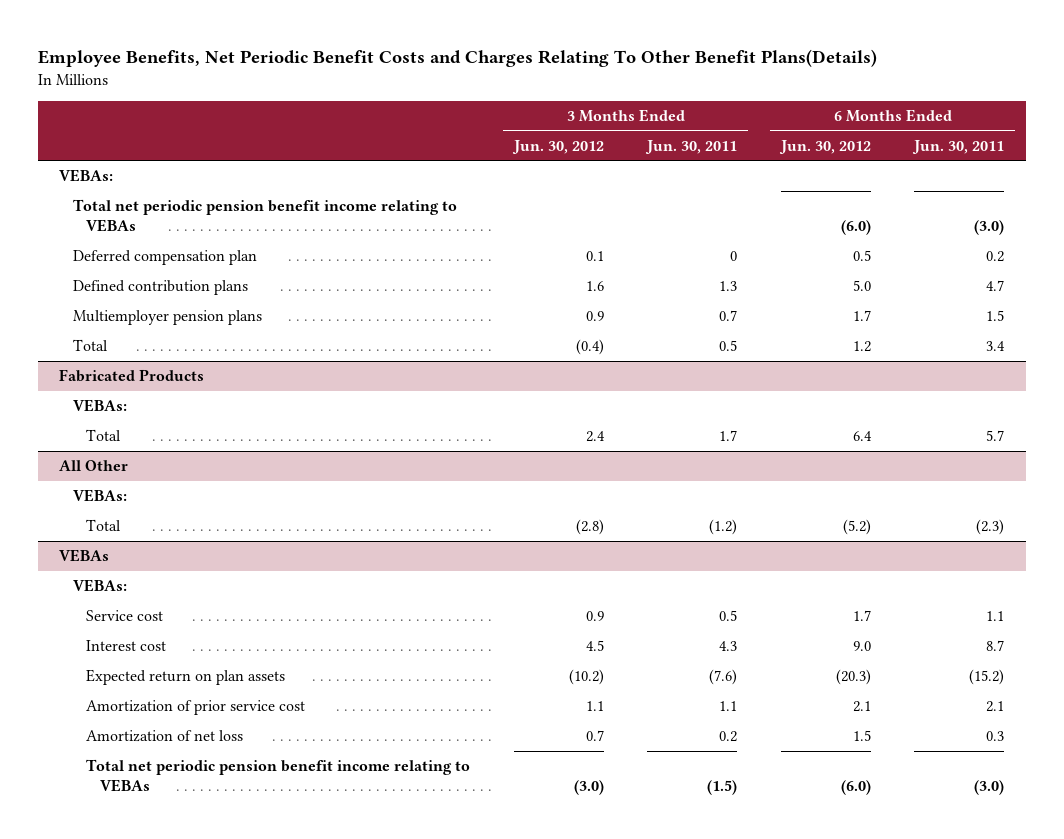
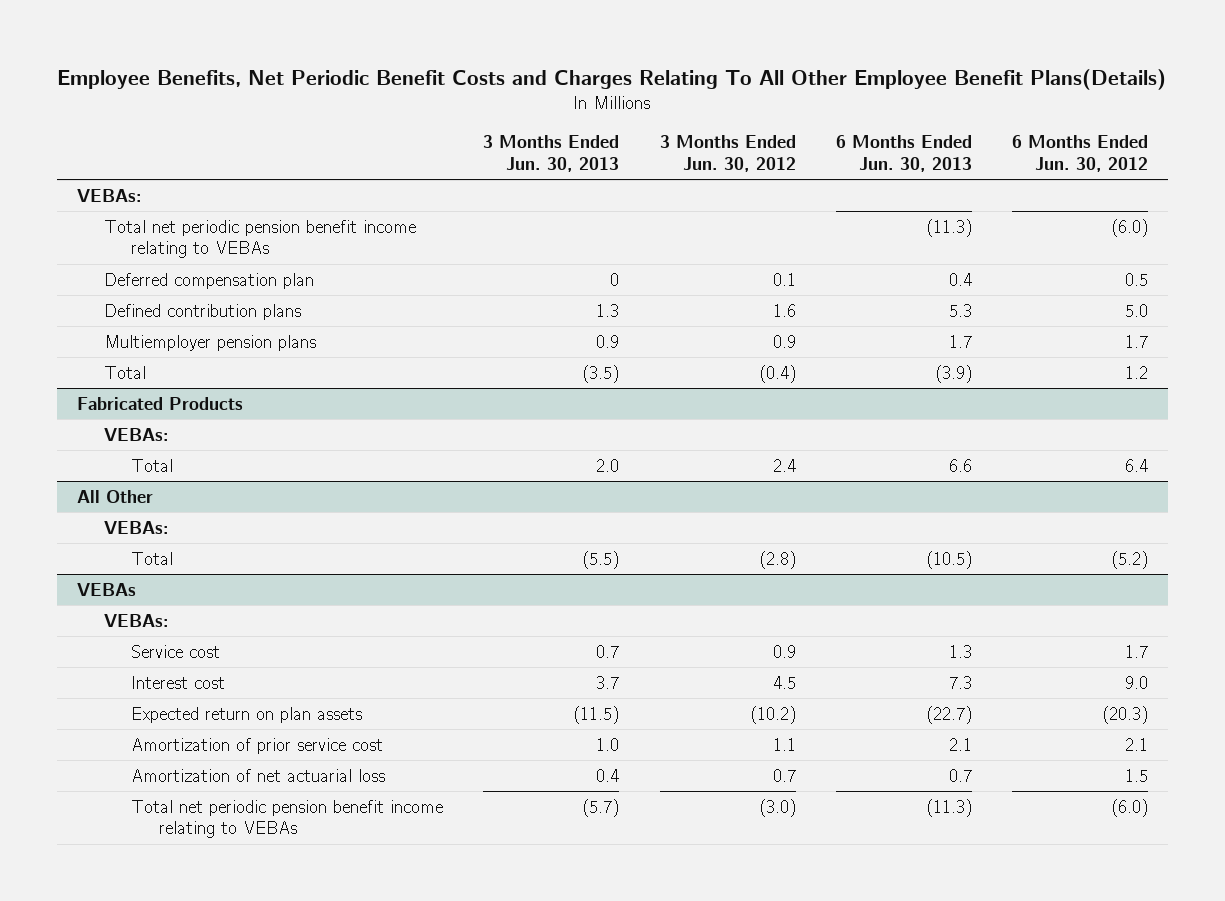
- Employee Benefits, Net Periodic Benefit Costs and Charges Relating To Other Benefit Plans(Details)
+ Employee Benefits, Net Periodic Benefit Costs and Charges Relating To All Other Employee Benefit Plans(Details)
- | 3 Months Ended Jun. 30, 2012 | 3 Months Ended Jun. 30, 2011 | 6 Months Ended Jun. 30, 2012 | 6 Months Ended Jun. 30, 2011
+ | 3 Months Ended Jun. 30, 2013 | 3 Months Ended Jun. 30, 2012 | 6 Months Ended Jun. 30, 2013 | 6 Months Ended Jun. 30, 2012
@ VEBAs
- Amortization of net loss | 0.7 | 0.2 | 1.5 | 0.3
+ Amortization of net actuarial loss | 0.4 | 0.7 | 0.7 | 1.5

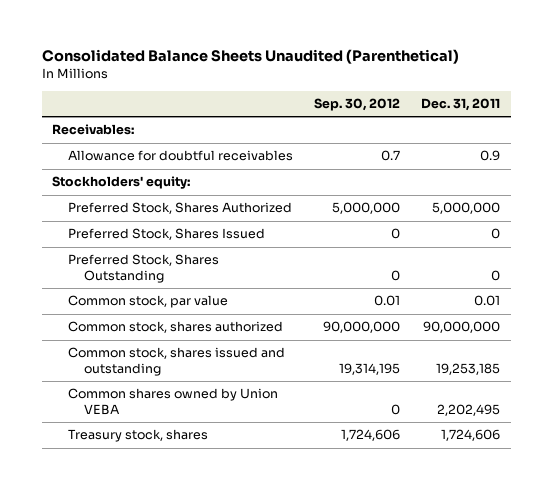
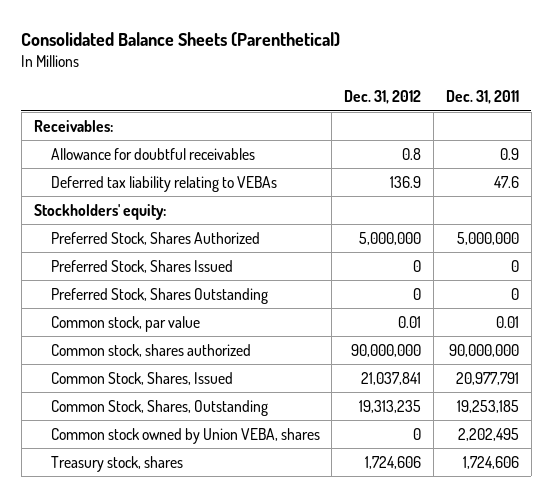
- Consolidated Balance Sheets Unaudited (Parenthetical)
+ Consolidated Balance Sheets (Parenthetical)
- | Sep. 30, 2012 | Dec. 31, 2011
+ | Dec. 31, 2012 | Dec. 31, 2011
+ Deferred tax liability relating to VEBAs | 136.9 | 47.6
- Common stock, shares issued and outstanding | 19,314,195 | 19,253,185
- Common shares owned by Union VEBA | 0 | 2,202,495
+ Common Stock, Shares, Issued | 21,037,841 | 20,977,791
+ Common Stock, Shares, Outstanding | 19,313,235 | 19,253,185
+ Common stock owned by Union VEBA, shares | 0 | 2,202,495

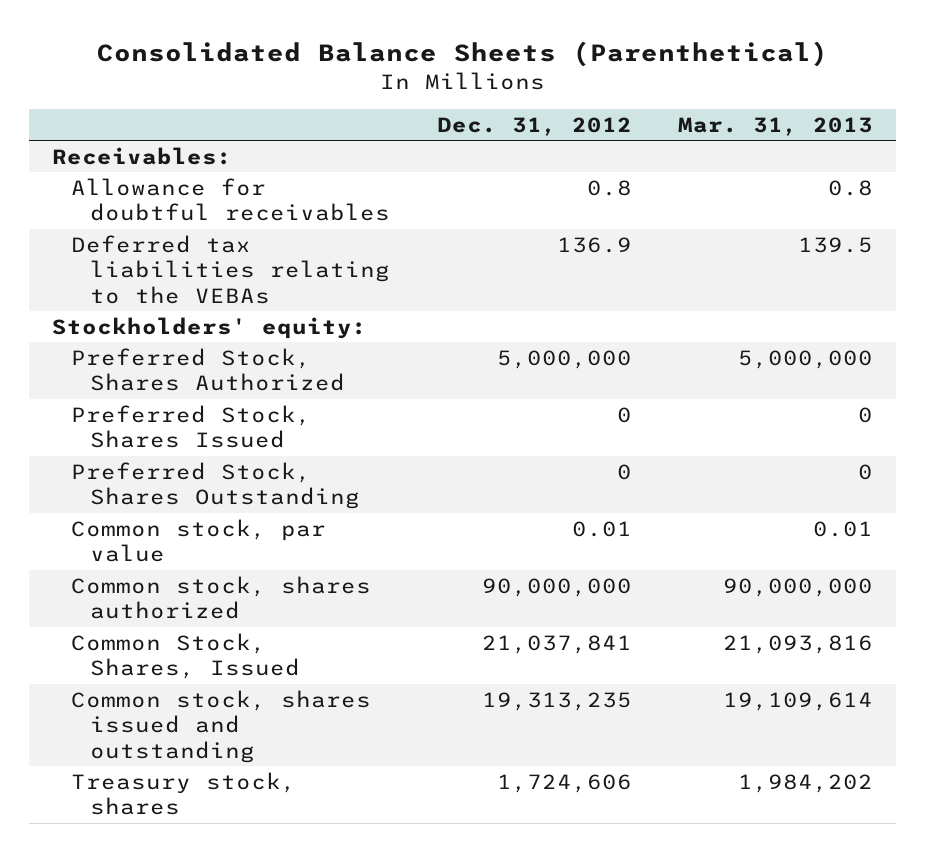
- | Dec. 31, 2012 | Dec. 31, 2011
+ | Dec. 31, 2012 | Mar. 31, 2013
- Deferred tax liability relating to VEBAs | 136.9 | 47.6
+ Deferred tax liabilities relating to the VEBAs | 136.9 | 139.5
- Common Stock, Shares, Outstanding | 19,313,235 | 19,253,185
- Common stock owned by Union VEBA, shares | 0 | 2,202,495
+ Common stock, shares issued and outstanding | 19,313,235 | 19,109,614

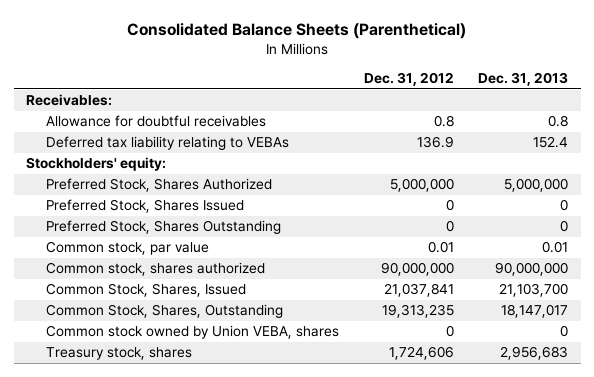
- | Dec. 31, 2012 | Mar. 31, 2013
+ | Dec. 31, 2012 | Dec. 31, 2013
- Deferred tax liabilities relating to the VEBAs | 136.9 | 139.5
+ Deferred tax liability relating to VEBAs | 136.9 | 152.4
- Common stock, shares issued and outstanding | 19,313,235 | 19,109,614
+ Common Stock, Shares, Outstanding | 19,313,235 | 18,147,017
+ Common stock owned by Union VEBA, shares | 0 | 0

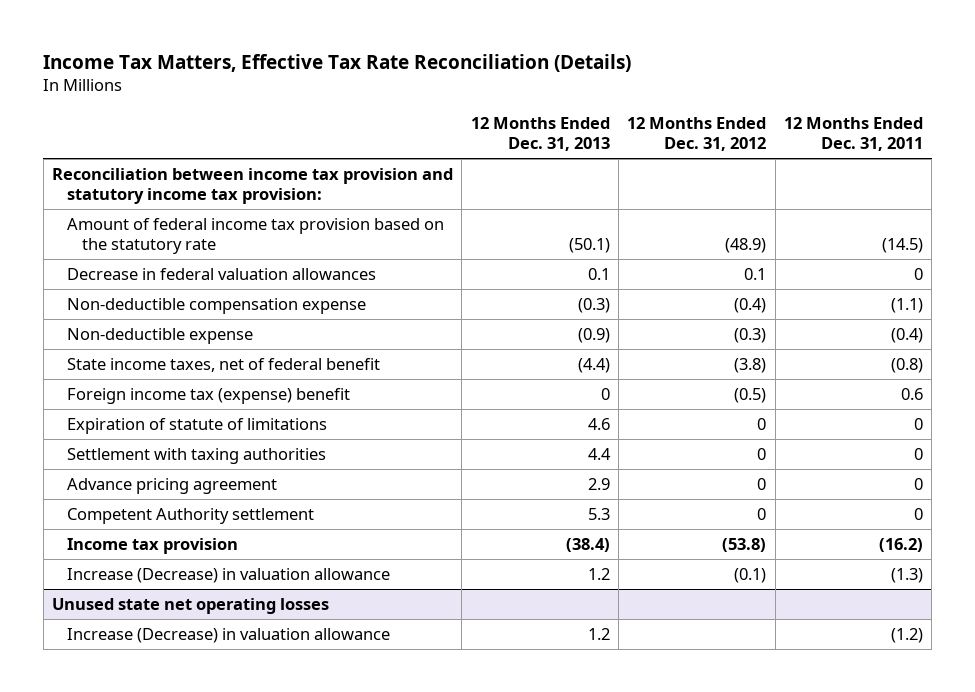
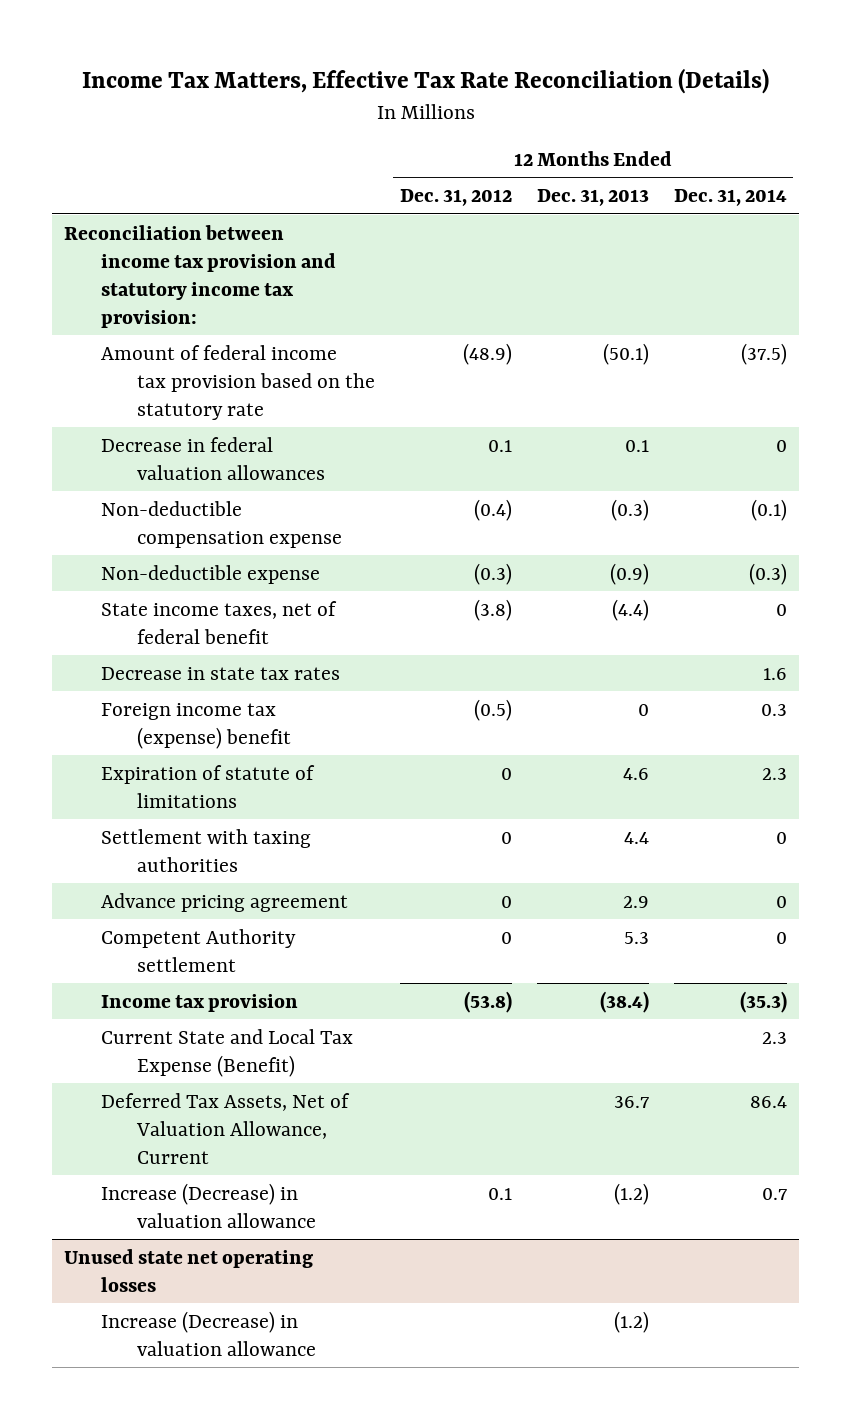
- | 12 Months Ended Dec. 31, 2013 | 12 Months Ended Dec. 31, 2012 | 12 Months Ended Dec. 31, 2011
+ | 12 Months Ended Dec. 31, 2012 | 12 Months Ended Dec. 31, 2013 | 12 Months Ended Dec. 31, 2014
+ Decrease in state tax rates | | | 1.6
- Increase (Decrease) in valuation allowance | 1.2 | (0.1) | (1.3)
+ Current State and Local Tax Expense (Benefit) | | | 2.3
+ Deferred Tax Assets, Net of Valuation Allowance, Current | | 36.7 | 86.4
+ Increase (Decrease) in valuation allowance | 0.1 | (1.2) | 0.7
@ Unused state net operating losses
- Increase (Decrease) in valuation allowance | 1.2 | | (1.2)
+ Increase (Decrease) in valuation allowance | | (1.2) |

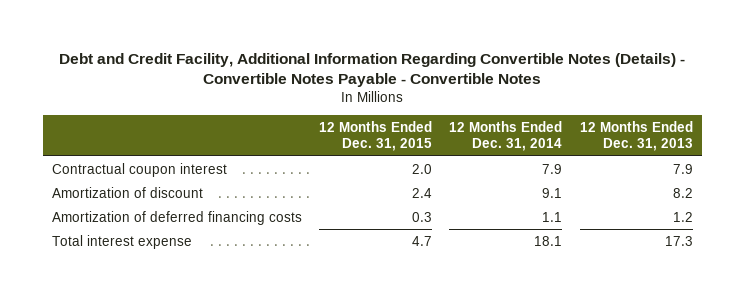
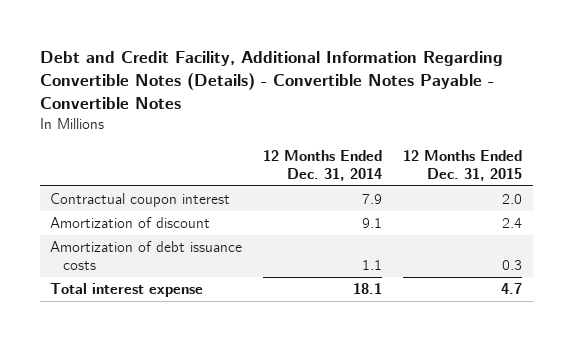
- | 12 Months Ended Dec. 31, 2015 | 12 Months Ended Dec. 31, 2014 | 12 Months Ended Dec. 31, 2013
+ | 12 Months Ended Dec. 31, 2014 | 12 Months Ended Dec. 31, 2015
- Amortization of deferred financing costs | 0.3 | 1.1 | 1.2
+ Amortization of debt issuance costs | 1.1 | 0.3

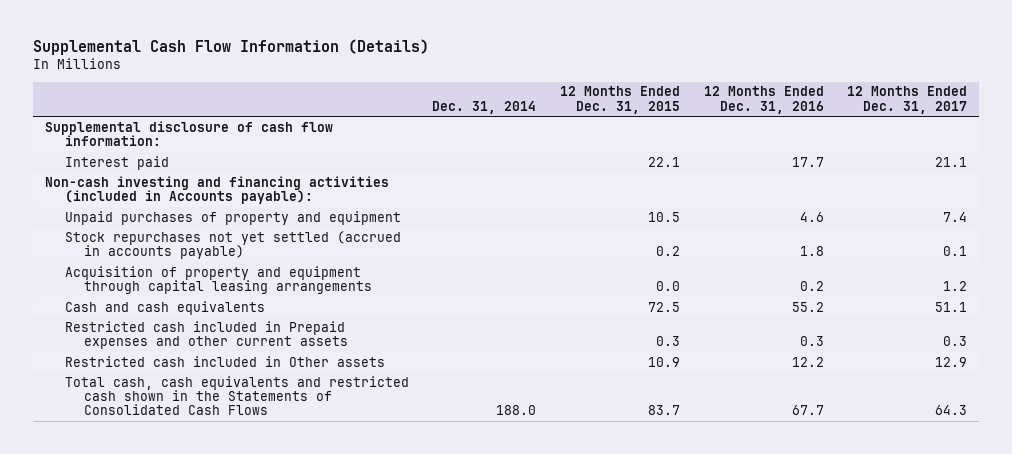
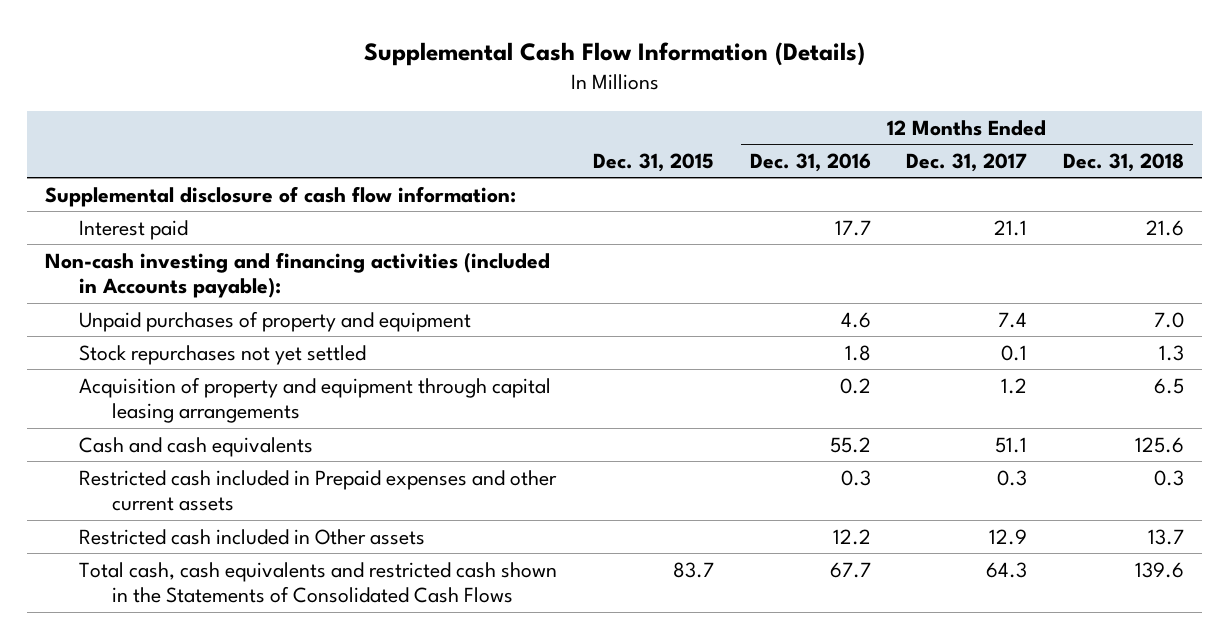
- | Dec. 31, 2014 | 12 Months Ended Dec. 31, 2015 | 12 Months Ended Dec. 31, 2016 | 12 Months Ended Dec. 31, 2017
+ | Dec. 31, 2015 | 12 Months Ended Dec. 31, 2016 | 12 Months Ended Dec. 31, 2017 | 12 Months Ended Dec. 31, 2018
- Stock repurchases not yet settled (accrued in accounts payable) | | 0.2 | 1.8 | 0.1
+ Stock repurchases not yet settled | | 1.8 | 0.1 | 1.3

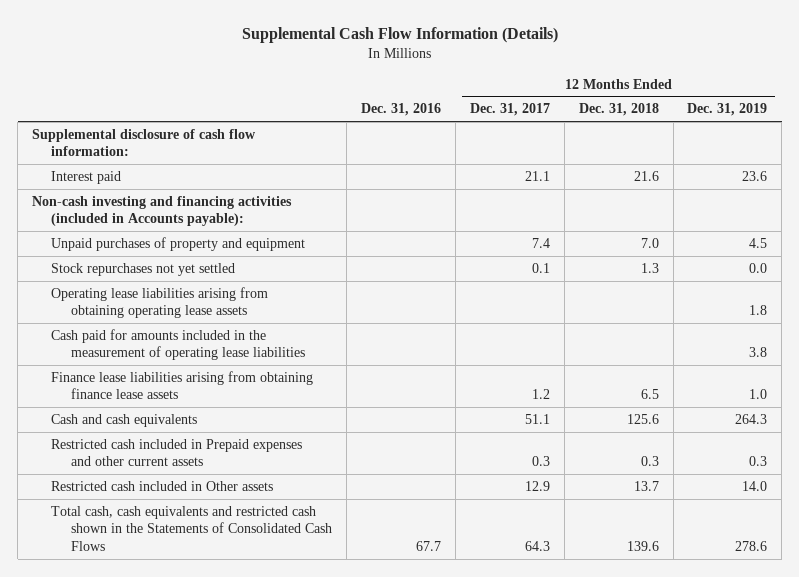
- | Dec. 31, 2015 | 12 Months Ended Dec. 31, 2016 | 12 Months Ended Dec. 31, 2017 | 12 Months Ended Dec. 31, 2018
+ | Dec. 31, 2016 | 12 Months Ended Dec. 31, 2017 | 12 Months Ended Dec. 31, 2018 | 12 Months Ended Dec. 31, 2019
- Acquisition of property and equipment through capital leasing arrangements | | 0.2 | 1.2 | 6.5
+ Operating lease liabilities arising from obtaining operating lease assets | | | | 1.8
+ Cash paid for amounts included in the measurement of operating lease liabilities | | | | 3.8
+ Finance lease liabilities arising from obtaining finance lease assets | | 1.2 | 6.5 | 1.0

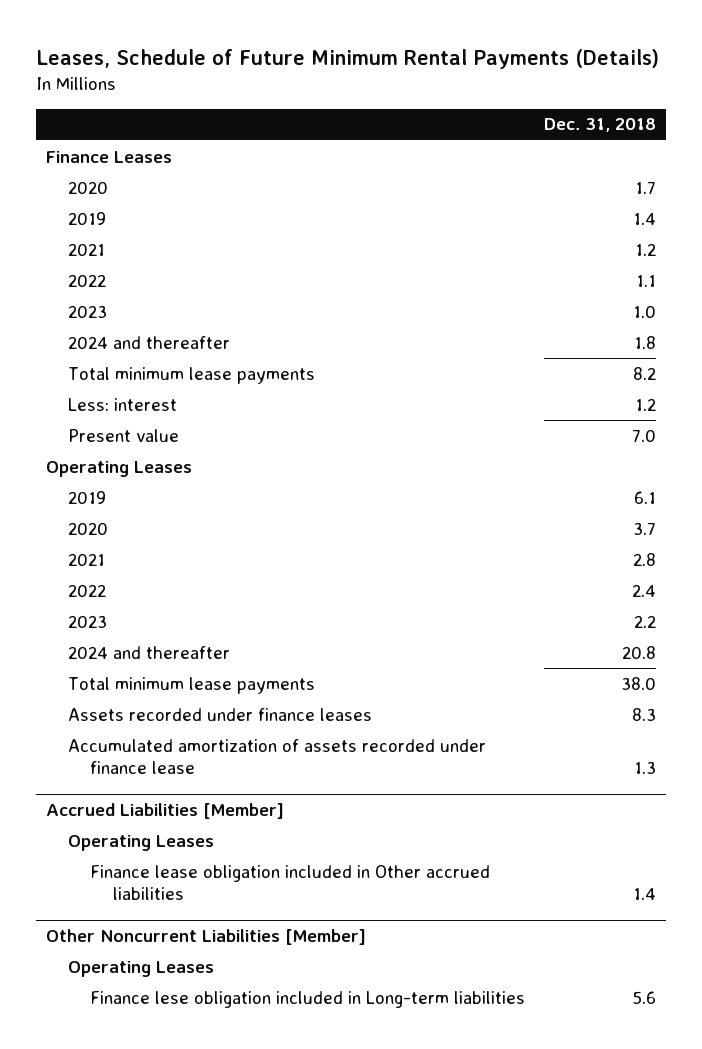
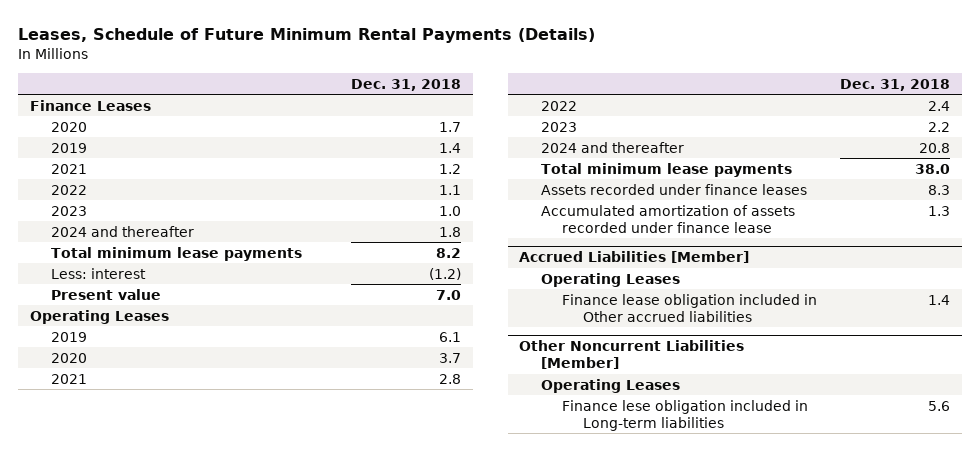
- Less: interest | 1.2
+ Less: interest | (1.2)

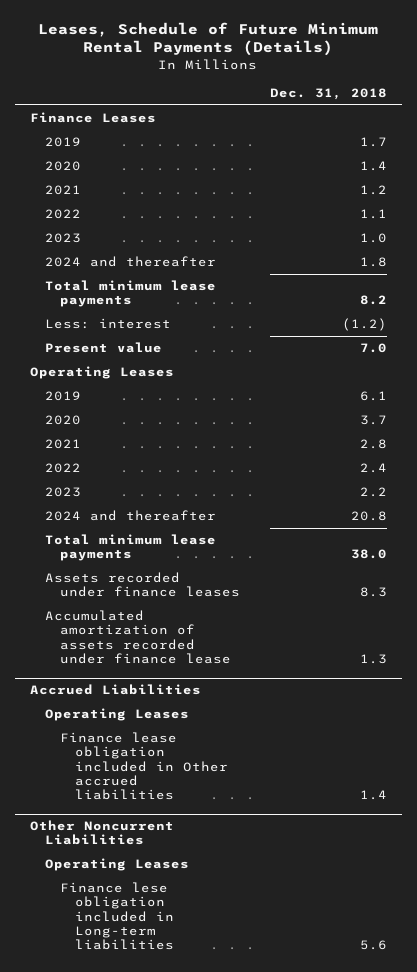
- 2020 | 1.7
- 2019 | 1.4
+ 2019 | 1.7
+ 2020 | 1.4
- Accrued Liabilities [Member]
+ Accrued Liabilities
- Other Noncurrent Liabilities [Member]
+ Other Noncurrent Liabilities

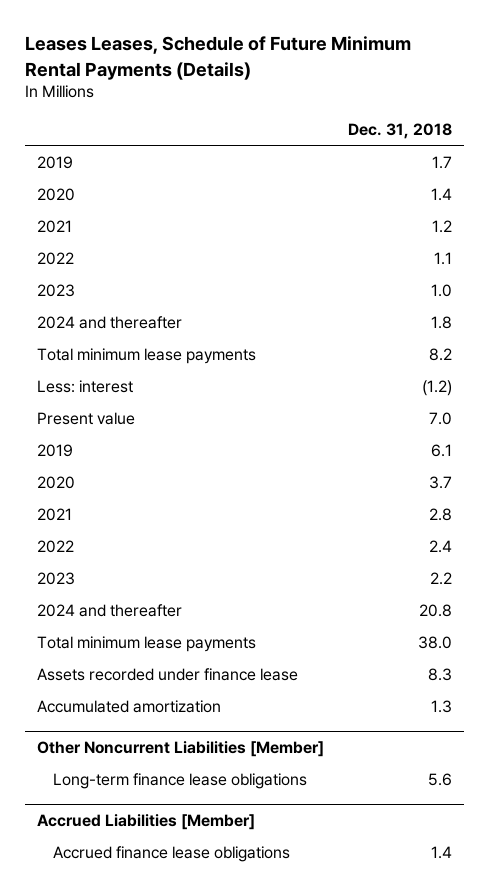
- Leases, Schedule of Future Minimum Rental Payments (Details)
+ Leases Leases, Schedule of Future Minimum Rental Payments (Details)
- Finance Leases
- Operating Leases
- Assets recorded under finance leases | 8.3
- Accumulated amortization of assets recorded under finance lease | 1.3
- Accrued Liabilities
- Operating Leases
- Finance lease obligation included in Other accrued liabilities | 1.4
- Other Noncurrent Liabilities
- Operating Leases
- Finance lese obligation included in Long-term liabilities | 5.6
+ Assets recorded under finance lease | 8.3
+ Accumulated amortization | 1.3
+ Other Noncurrent Liabilities [Member]
+ Long-term finance lease obligations | 5.6
+ Accrued Liabilities [Member]
+ Accrued finance lease obligations | 1.4

